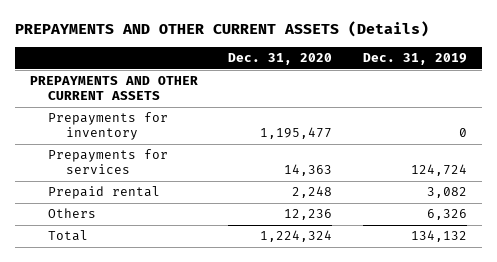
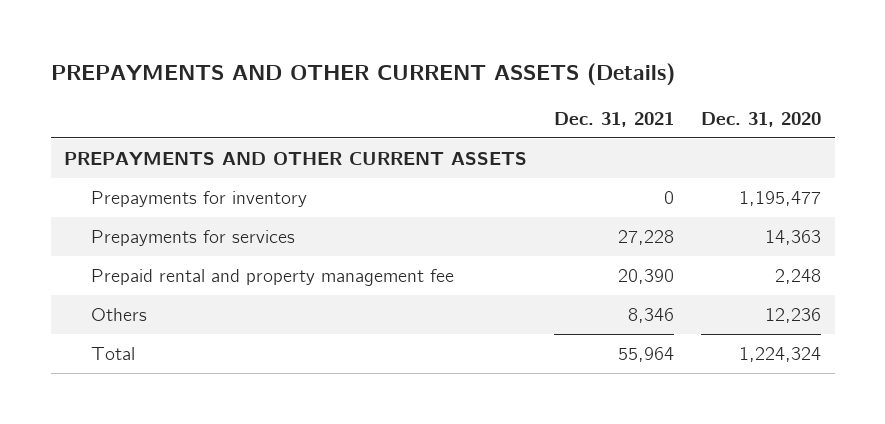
- | Dec. 31, 2020 | Dec. 31, 2019
+ | Dec. 31, 2021 | Dec. 31, 2020
- Prepaid rental | 2,248 | 3,082
+ Prepaid rental and property management fee | 20,390 | 2,248

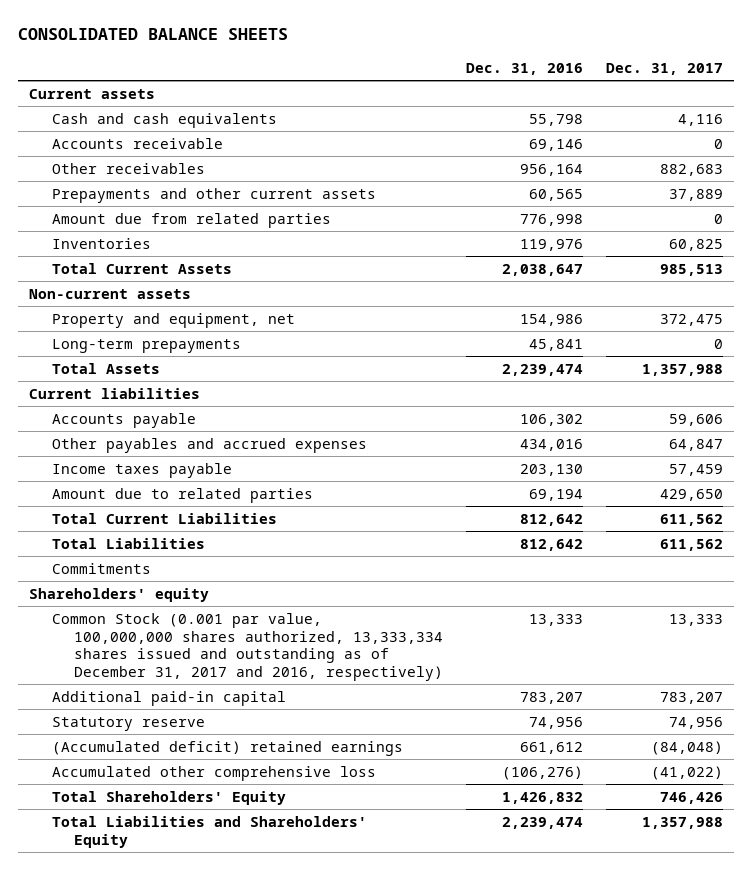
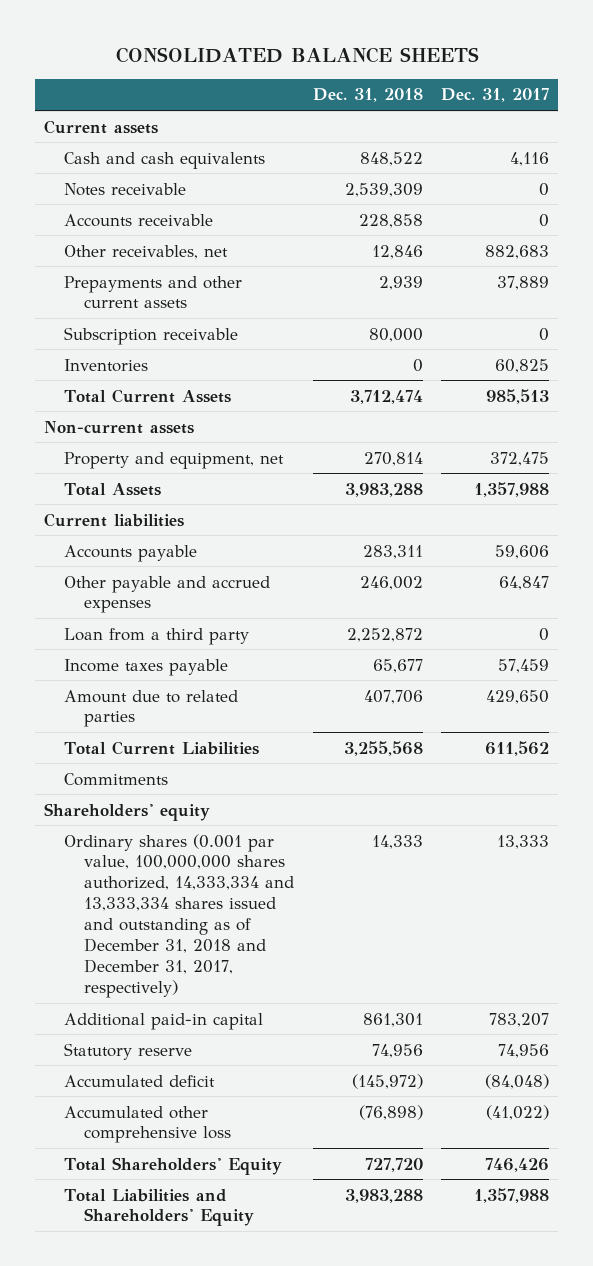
- | Dec. 31, 2016 | Dec. 31, 2017
+ | Dec. 31, 2018 | Dec. 31, 2017
+ Notes receivable | 2,539,309 | 0
- Other receivables | 956,164 | 882,683
+ Other receivables, net | 12,846 | 882,683
- Amount due from related parties | 776,998 | 0
+ Subscription receivable | 80,000 | 0
- Long-term prepayments | 45,841 | 0
- Other payables and accrued expenses | 434,016 | 64,847
+ Other payable and accrued expenses | 246,002 | 64,847
+ Loan from a third party | 2,252,872 | 0
- Total Liabilities | 812,642 | 611,562
- Common Stock (0.001 par value, 100,000,000 shares authorized, 13,333,334 shares issued and outstanding as of December 31, 2017 and 2016, respectively) | 13,333 | 13,333
+ Ordinary shares (0.001 par value, 100,000,000 shares authorized, 14,333,334 and 13,333,334 shares issued and outstanding as of December 31, 2018 and December 31, 2017, respectively) | 14,333 | 13,333
- (Accumulated deficit) retained earnings | 661,612 | (84,048)
+ Accumulated deficit | (145,972) | (84,048)

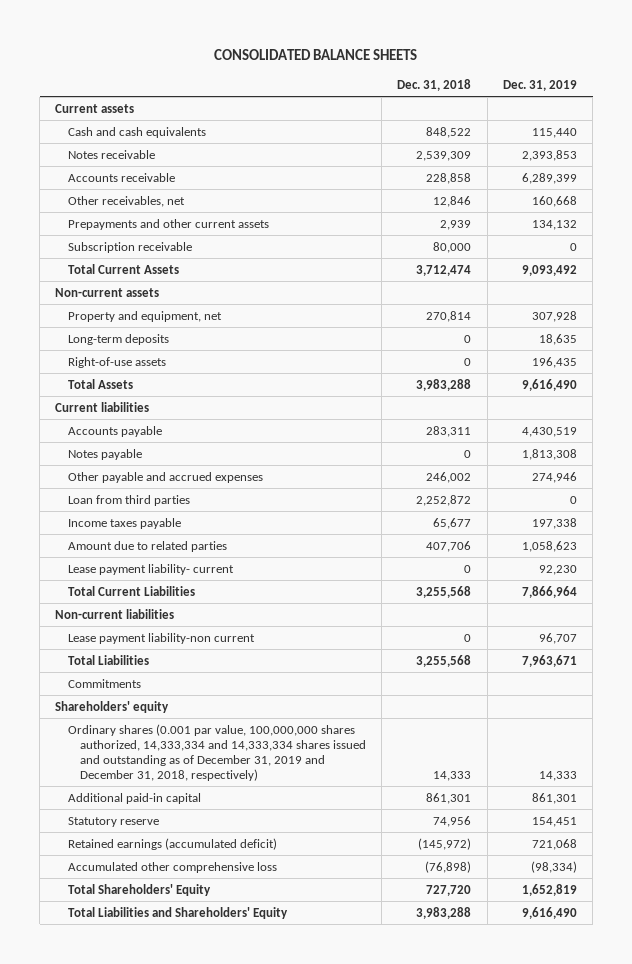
- | Dec. 31, 2018 | Dec. 31, 2017
+ | Dec. 31, 2018 | Dec. 31, 2019
- Inventories | 0 | 60,825
+ Long-term deposits | 0 | 18,635
+ Right-of-use assets | 0 | 196,435
+ Notes payable | 0 | 1,813,308
- Loan from a third party | 2,252,872 | 0
+ Loan from third parties | 2,252,872 | 0
+ Lease payment liability- current | 0 | 92,230
+ Non-current liabilities
+ Lease payment liability-non current | 0 | 96,707
+ Total Liabilities | 3,255,568 | 7,963,671
- Ordinary shares (0.001 par value, 100,000,000 shares authorized, 14,333,334 and 13,333,334 shares issued and outstanding as of December 31, 2018 and December 31, 2017, respectively) | 14,333 | 13,333
+ Ordinary shares (0.001 par value, 100,000,000 shares authorized, 14,333,334 and 14,333,334 shares issued and outstanding as of December 31, 2019 and December 31, 2018, respectively) | 14,333 | 14,333
- Accumulated deficit | (145,972) | (84,048)
+ Retained earnings (accumulated deficit) | (145,972) | 721,068

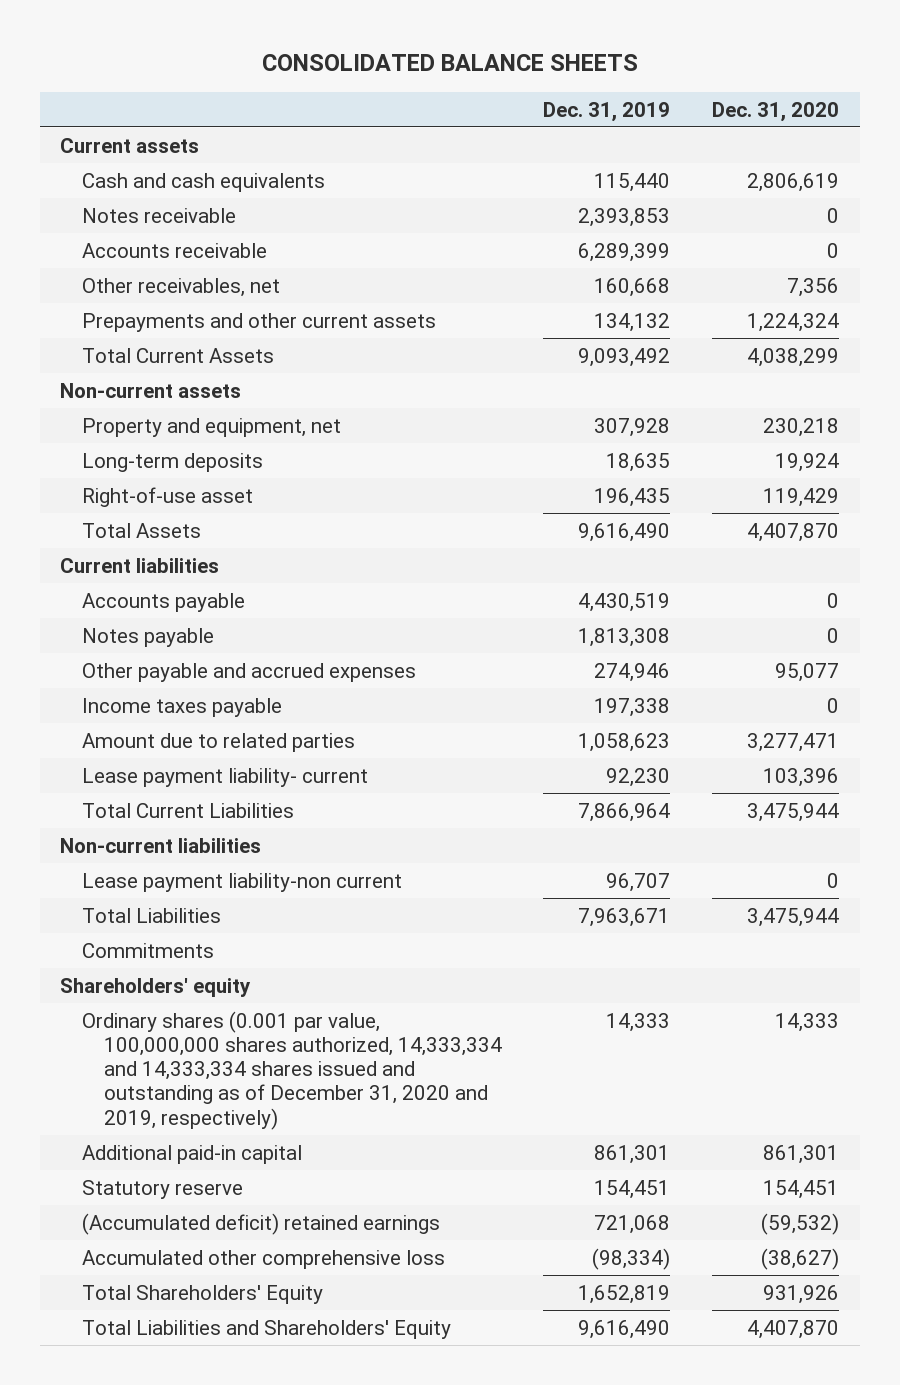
- | Dec. 31, 2018 | Dec. 31, 2019
+ | Dec. 31, 2019 | Dec. 31, 2020
- Subscription receivable | 80,000 | 0
- Right-of-use assets | 0 | 196,435
+ Right-of-use asset | 196,435 | 119,429
- Loan from third parties | 2,252,872 | 0
- Ordinary shares (0.001 par value, 100,000,000 shares authorized, 14,333,334 and 14,333,334 shares issued and outstanding as of December 31, 2019 and December 31, 2018, respectively) | 14,333 | 14,333
+ Ordinary shares (0.001 par value, 100,000,000 shares authorized, 14,333,334 and 14,333,334 shares issued and outstanding as of December 31, 2020 and 2019, respectively) | 14,333 | 14,333
- Retained earnings (accumulated deficit) | (145,972) | 721,068
+ (Accumulated deficit) retained earnings | 721,068 | (59,532)

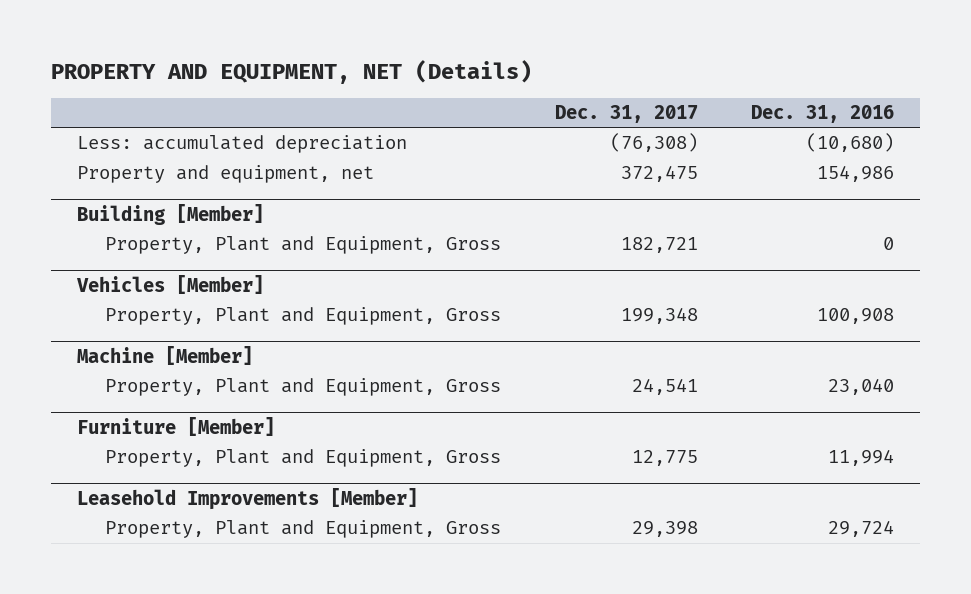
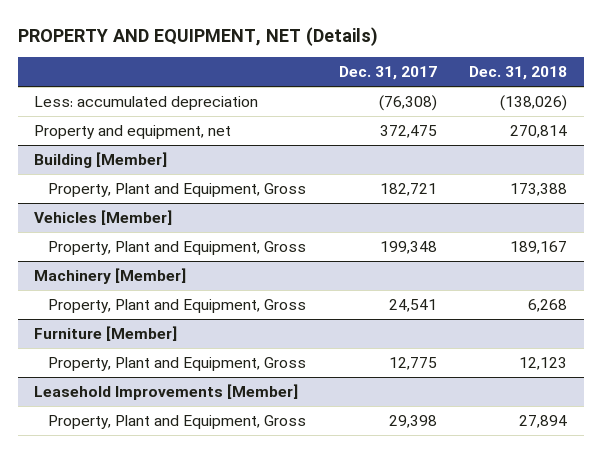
- | Dec. 31, 2017 | Dec. 31, 2016
+ | Dec. 31, 2017 | Dec. 31, 2018
- Machine [Member]
+ Machinery [Member]

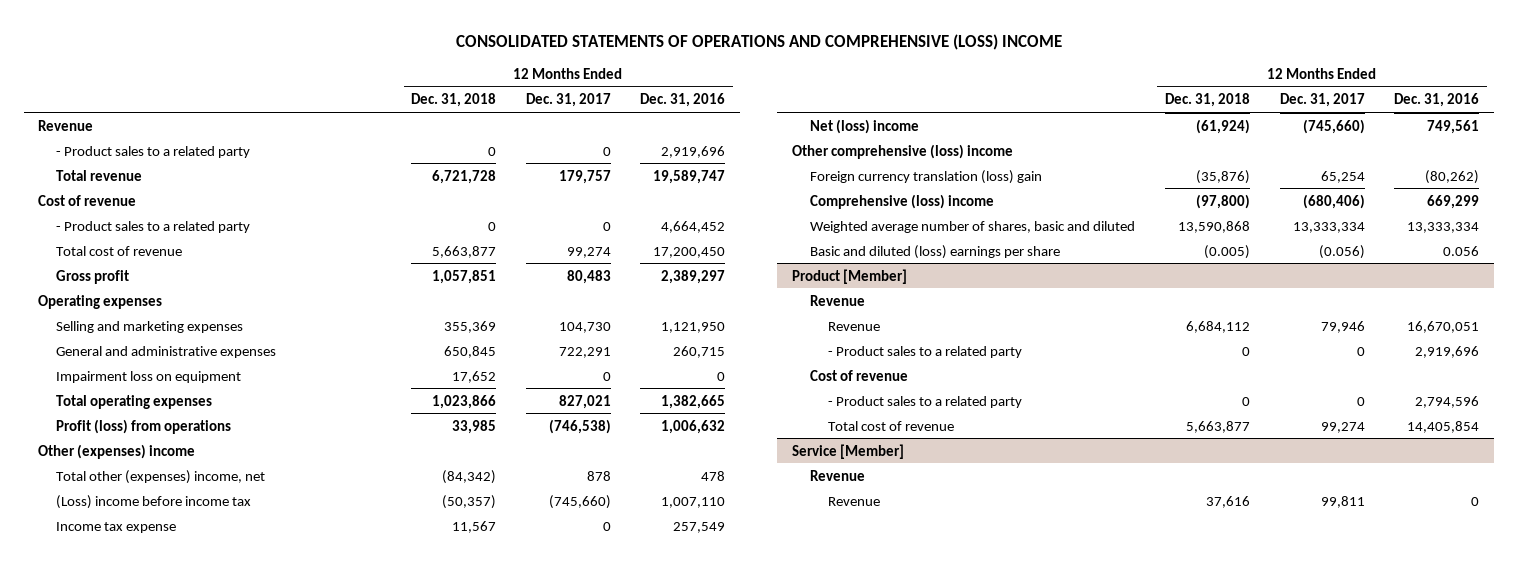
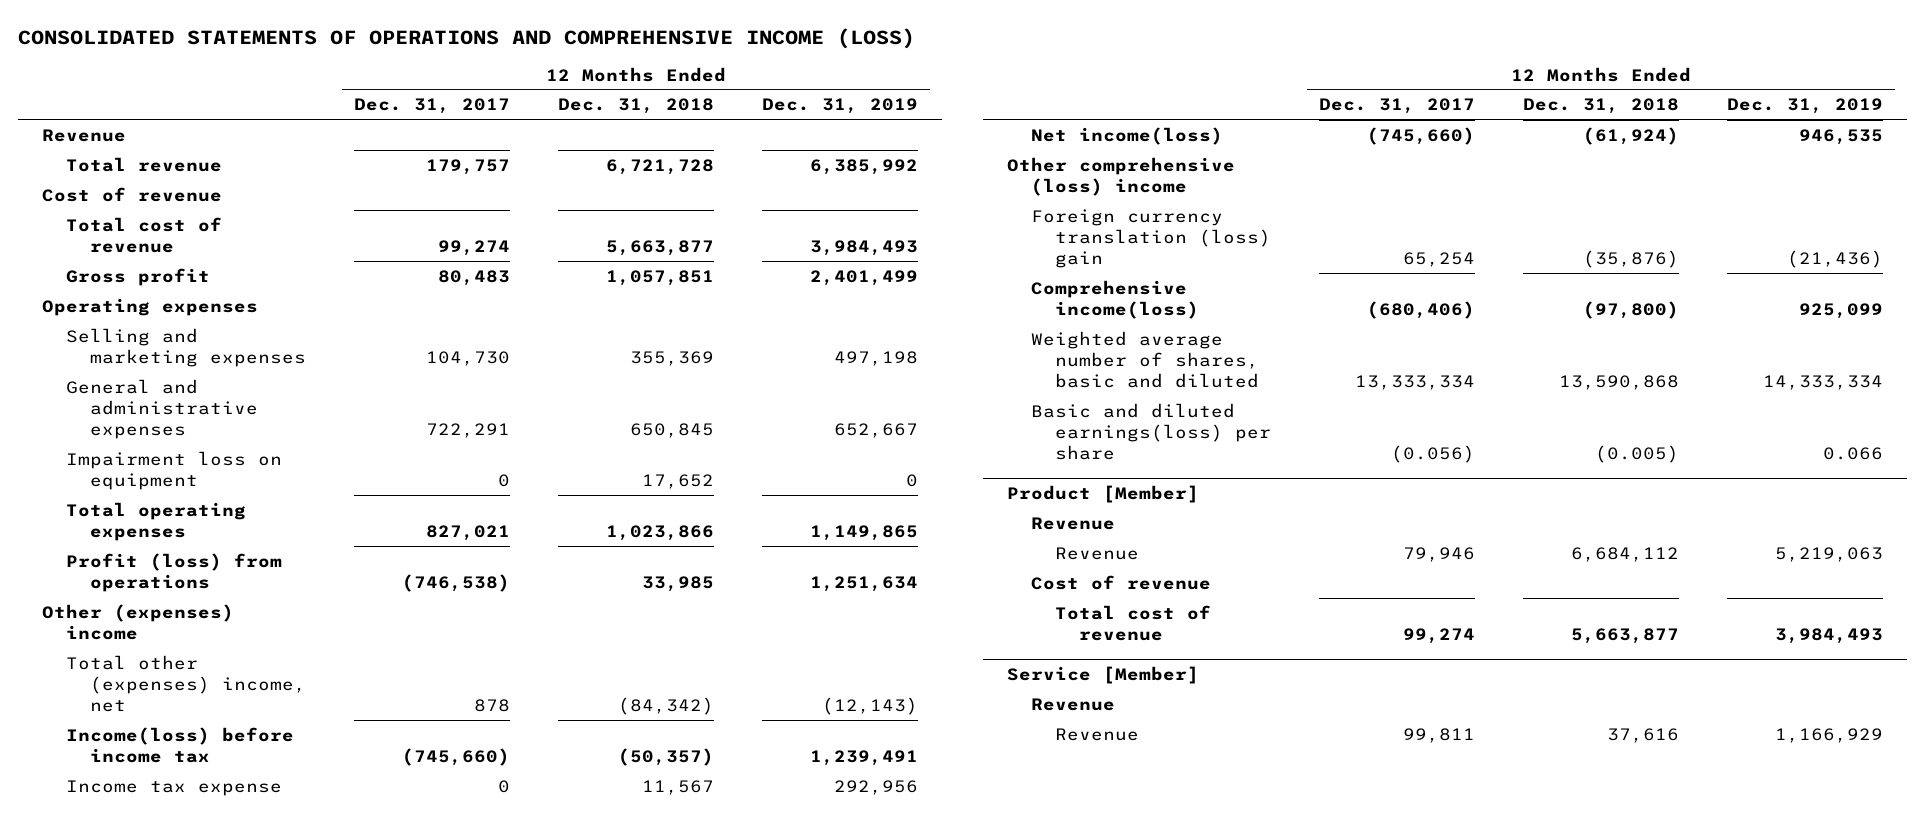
- CONSOLIDATED STATEMENTS OF OPERATIONS AND COMPREHENSIVE (LOSS) INCOME
+ CONSOLIDATED STATEMENTS OF OPERATIONS AND COMPREHENSIVE INCOME (LOSS)
- | 12 Months Ended Dec. 31, 2018 | 12 Months Ended Dec. 31, 2017 | 12 Months Ended Dec. 31, 2016
+ | 12 Months Ended Dec. 31, 2017 | 12 Months Ended Dec. 31, 2018 | 12 Months Ended Dec. 31, 2019
- - Product sales to a related party | 0 | 0 | 2,919,696
- - Product sales to a related party | 0 | 0 | 4,664,452
- (Loss) income before income tax | (50,357) | (745,660) | 1,007,110
+ Income(loss) before income tax | (745,660) | (50,357) | 1,239,491
- Net (loss) income | (61,924) | (745,660) | 749,561
+ Net income(loss) | (745,660) | (61,924) | 946,535
- Comprehensive (loss) income | (97,800) | (680,406) | 669,299
+ Comprehensive income(loss) | (680,406) | (97,800) | 925,099
- Basic and diluted (loss) earnings per share | (0.005) | (0.056) | 0.056
+ Basic and diluted earnings(loss) per share | (0.056) | (0.005) | 0.066
@ Product [Member]
- - Product sales to a related party | 0 | 0 | 2,919,696
- - Product sales to a related party | 0 | 0 | 2,794,596

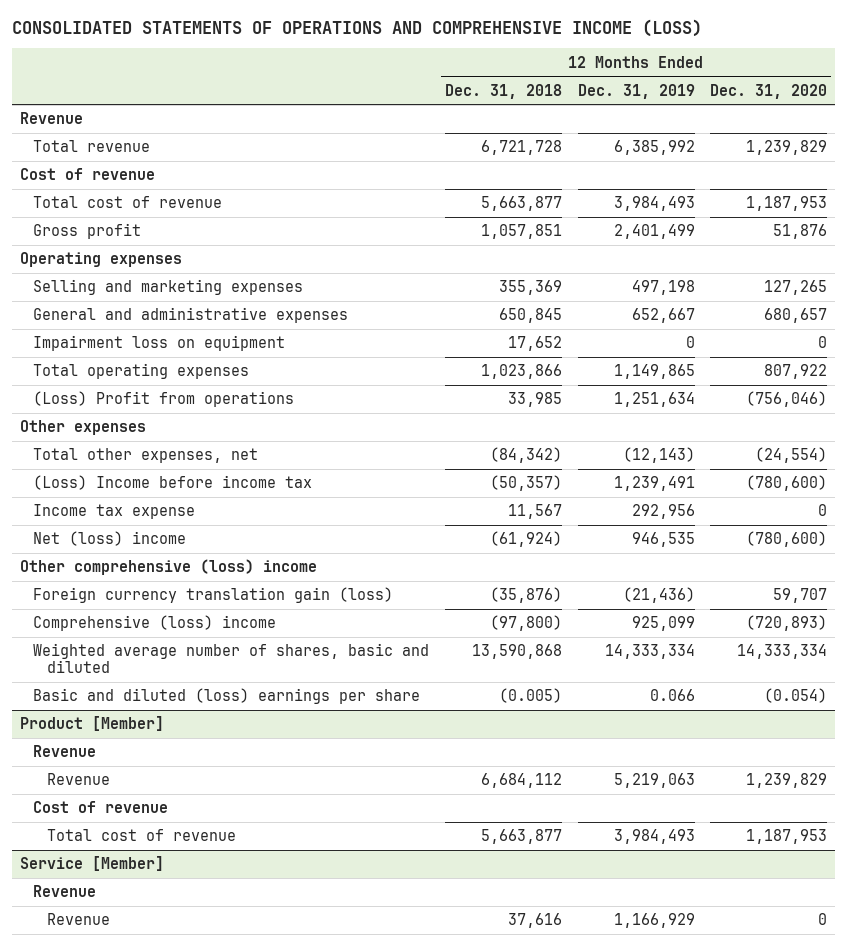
- | 12 Months Ended Dec. 31, 2017 | 12 Months Ended Dec. 31, 2018 | 12 Months Ended Dec. 31, 2019
+ | 12 Months Ended Dec. 31, 2018 | 12 Months Ended Dec. 31, 2019 | 12 Months Ended Dec. 31, 2020
- Profit (loss) from operations | (746,538) | 33,985 | 1,251,634
- Other (expenses) income
- Total other (expenses) income, net | 878 | (84,342) | (12,143)
- Income(loss) before income tax | (745,660) | (50,357) | 1,239,491
+ (Loss) Profit from operations | 33,985 | 1,251,634 | (756,046)
+ Other expenses
+ Total other expenses, net | (84,342) | (12,143) | (24,554)
+ (Loss) Income before income tax | (50,357) | 1,239,491 | (780,600)
- Net income(loss) | (745,660) | (61,924) | 946,535
+ Net (loss) income | (61,924) | 946,535 | (780,600)
- Foreign currency translation (loss) gain | 65,254 | (35,876) | (21,436)
- Comprehensive income(loss) | (680,406) | (97,800) | 925,099
+ Foreign currency translation gain (loss) | (35,876) | (21,436) | 59,707
+ Comprehensive (loss) income | (97,800) | 925,099 | (720,893)
- Basic and diluted earnings(loss) per share | (0.056) | (0.005) | 0.066
+ Basic and diluted (loss) earnings per share | (0.005) | 0.066 | (0.054)

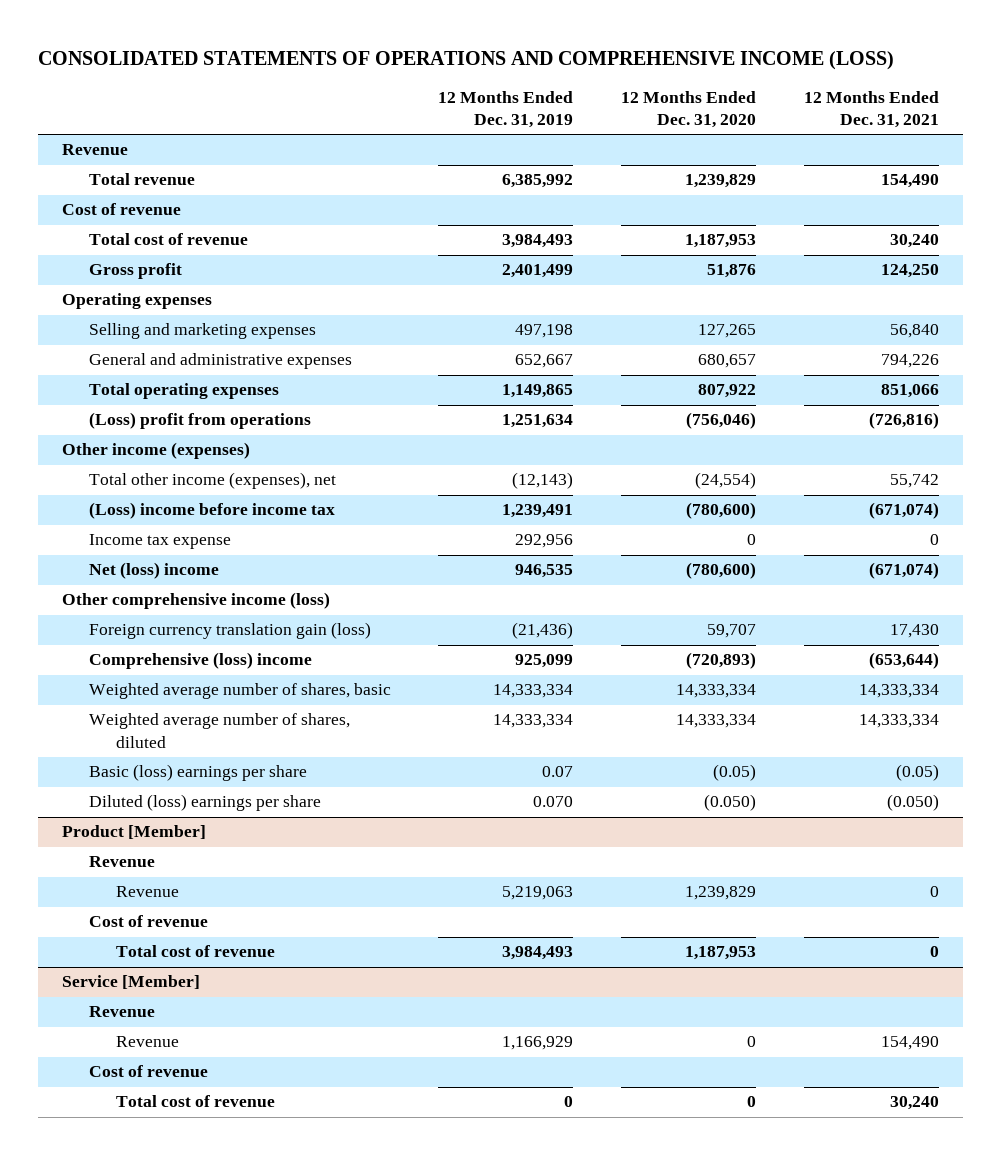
- | 12 Months Ended Dec. 31, 2018 | 12 Months Ended Dec. 31, 2019 | 12 Months Ended Dec. 31, 2020
+ | 12 Months Ended Dec. 31, 2019 | 12 Months Ended Dec. 31, 2020 | 12 Months Ended Dec. 31, 2021
- Impairment loss on equipment | 17,652 | 0 | 0
- (Loss) Profit from operations | 33,985 | 1,251,634 | (756,046)
- Other expenses
- Total other expenses, net | (84,342) | (12,143) | (24,554)
- (Loss) Income before income tax | (50,357) | 1,239,491 | (780,600)
+ (Loss) profit from operations | 1,251,634 | (756,046) | (726,816)
+ Other income (expenses)
+ Total other income (expenses), net | (12,143) | (24,554) | 55,742
+ (Loss) income before income tax | 1,239,491 | (780,600) | (671,074)
- Other comprehensive (loss) income
+ Other comprehensive income (loss)
- Weighted average number of shares, basic and diluted | 13,590,868 | 14,333,334 | 14,333,334
- Basic and diluted (loss) earnings per share | (0.005) | 0.066 | (0.054)
+ Weighted average number of shares, basic | 14,333,334 | 14,333,334 | 14,333,334
+ Weighted average number of shares, diluted | 14,333,334 | 14,333,334 | 14,333,334
+ Basic (loss) earnings per share | 0.07 | (0.05) | (0.05)
+ Diluted (loss) earnings per share | 0.070 | (0.050) | (0.050)
@ Service [Member]
+ Cost of revenue
+ Total cost of revenue | 0 | 0 | 30,240

